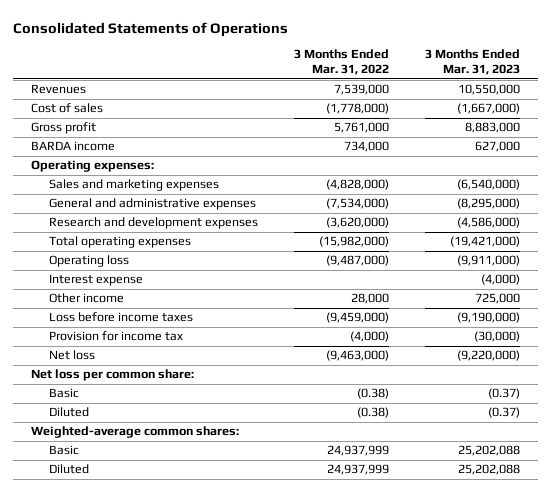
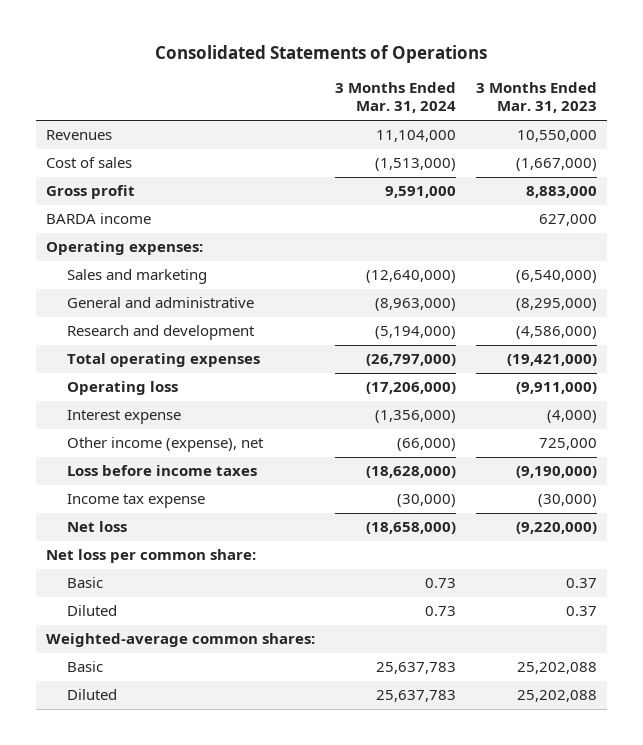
- | 3 Months Ended Mar. 31, 2022 | 3 Months Ended Mar. 31, 2023
+ | 3 Months Ended Mar. 31, 2024 | 3 Months Ended Mar. 31, 2023
- Sales and marketing expenses | (4,828,000) | (6,540,000)
- General and administrative expenses | (7,534,000) | (8,295,000)
- Research and development expenses | (3,620,000) | (4,586,000)
+ Sales and marketing | (12,640,000) | (6,540,000)
+ General and administrative | (8,963,000) | (8,295,000)
+ Research and development | (5,194,000) | (4,586,000)
- Other income | 28,000 | 725,000
+ Other income (expense), net | (66,000) | 725,000
- Provision for income tax | (4,000) | (30,000)
+ Income tax expense | (30,000) | (30,000)
- Basic | (0.38) | (0.37)
- Diluted | (0.38) | (0.37)
+ Basic | 0.73 | 0.37
+ Diluted | 0.73 | 0.37

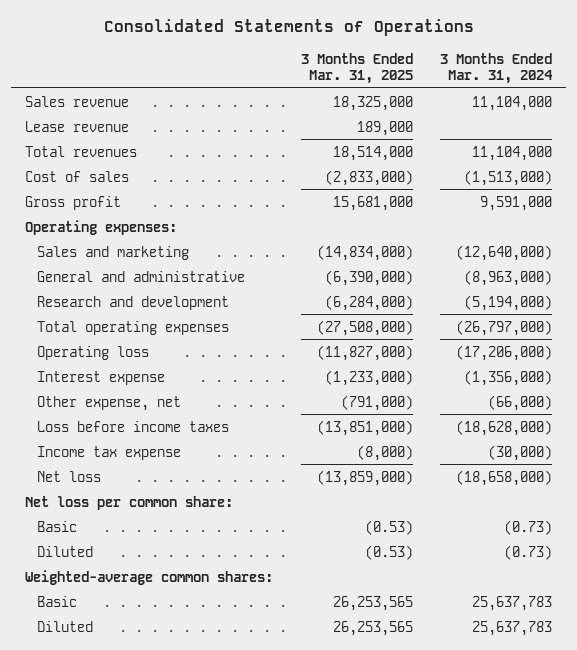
- | 3 Months Ended Mar. 31, 2024 | 3 Months Ended Mar. 31, 2023
+ | 3 Months Ended Mar. 31, 2025 | 3 Months Ended Mar. 31, 2024
- Revenues | 11,104,000 | 10,550,000
+ Sales revenue | 18,325,000 | 11,104,000
+ Lease revenue | 189,000 |
+ Total revenues | 18,514,000 | 11,104,000
- BARDA income | | 627,000
- Other income (expense), net | (66,000) | 725,000
+ Other expense, net | (791,000) | (66,000)
- Basic | 0.73 | 0.37
- Diluted | 0.73 | 0.37
+ Basic | (0.53) | (0.73)
+ Diluted | (0.53) | (0.73)

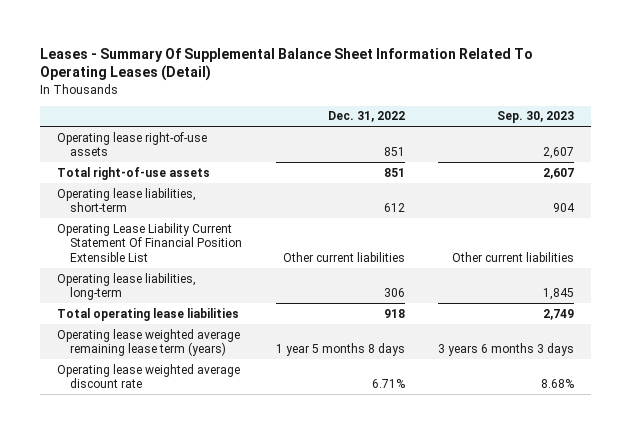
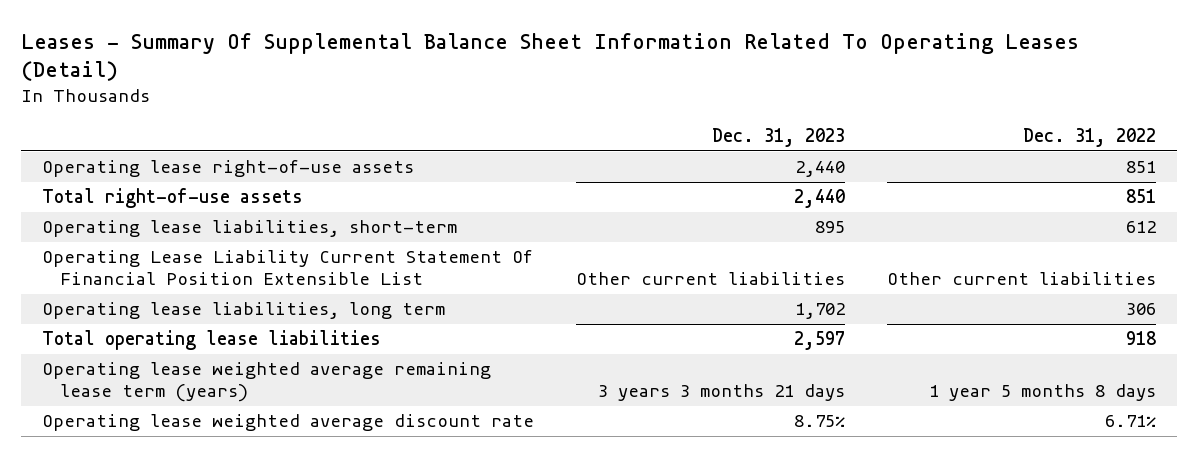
- | Dec. 31, 2022 | Sep. 30, 2023
+ | Dec. 31, 2023 | Dec. 31, 2022
- Operating lease liabilities, long-term | 306 | 1,845
+ Operating lease liabilities, long term | 1,702 | 306

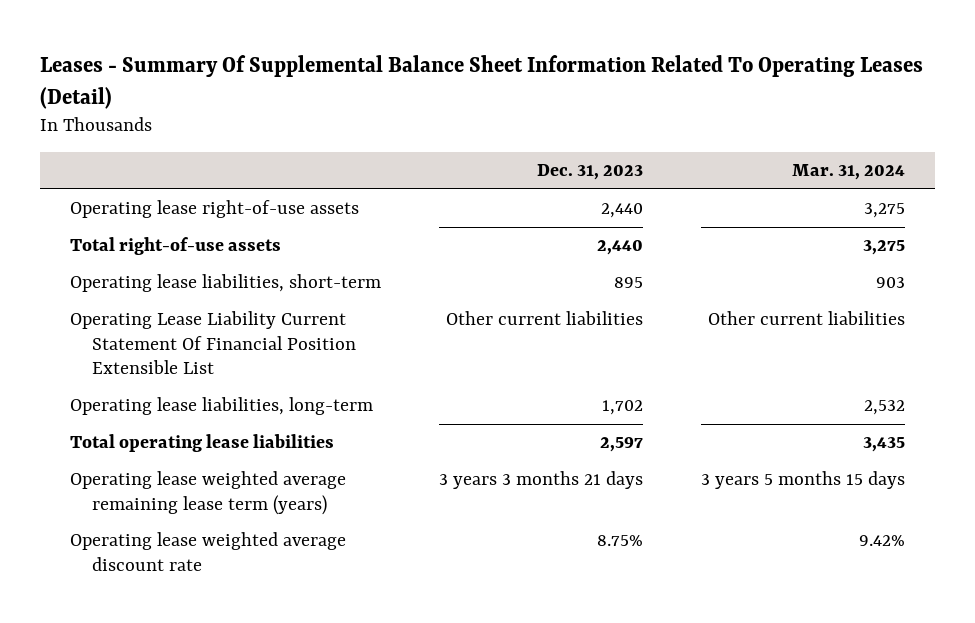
- | Dec. 31, 2023 | Dec. 31, 2022
+ | Dec. 31, 2023 | Mar. 31, 2024
- Operating lease liabilities, long term | 1,702 | 306
+ Operating lease liabilities, long-term | 1,702 | 2,532

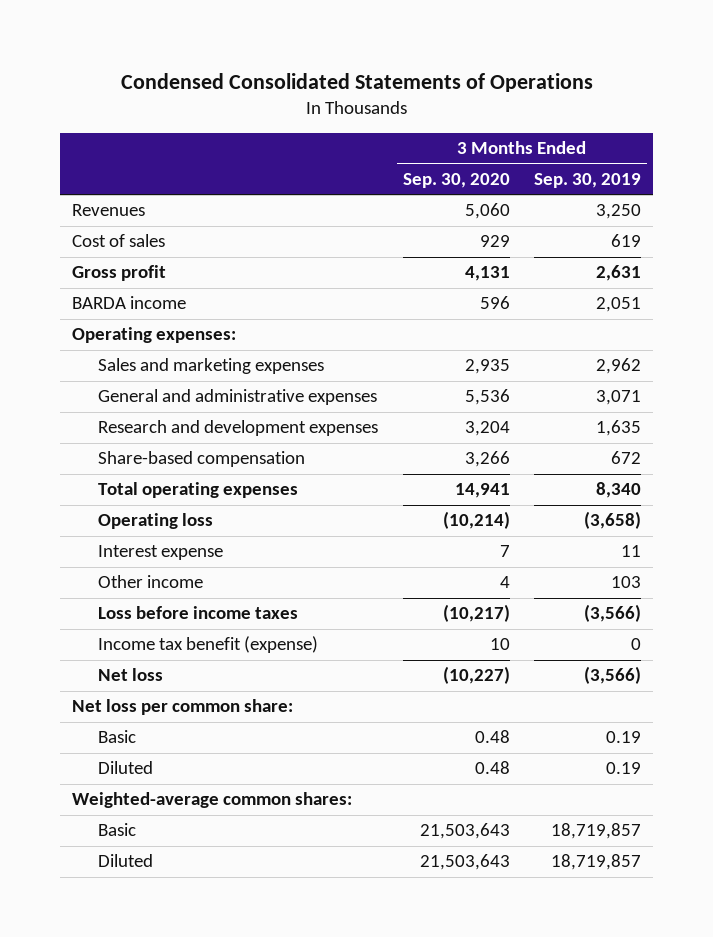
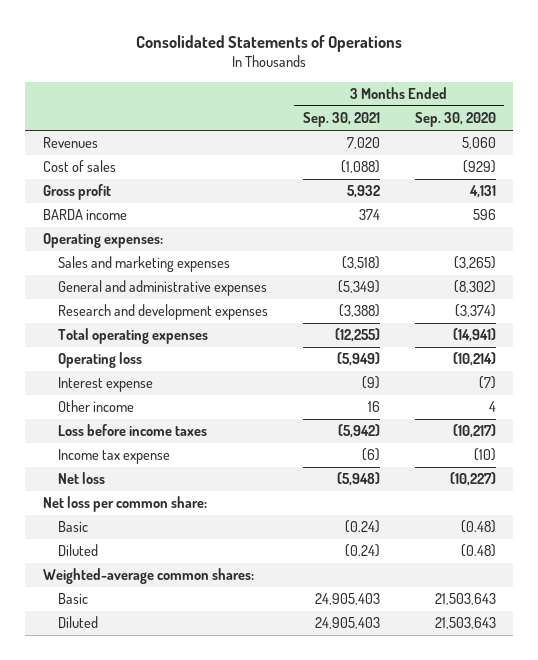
- Condensed Consolidated Statements of Operations
+ Consolidated Statements of Operations
- | 3 Months Ended Sep. 30, 2020 | 3 Months Ended Sep. 30, 2019
+ | 3 Months Ended Sep. 30, 2021 | 3 Months Ended Sep. 30, 2020
- Cost of sales | 929 | 619
+ Cost of sales | (1,088) | (929)
- Sales and marketing expenses | 2,935 | 2,962
- General and administrative expenses | 5,536 | 3,071
- Research and development expenses | 3,204 | 1,635
- Share-based compensation | 3,266 | 672
- Total operating expenses | 14,941 | 8,340
+ Sales and marketing expenses | (3,518) | (3,265)
+ General and administrative expenses | (5,349) | (8,302)
+ Research and development expenses | (3,388) | (3,374)
+ Total operating expenses | (12,255) | (14,941)
- Interest expense | 7 | 11
+ Interest expense | (9) | (7)
- Income tax benefit (expense) | 10 | 0
+ Income tax expense | (6) | (10)
- Basic | 0.48 | 0.19
- Diluted | 0.48 | 0.19
+ Basic | (0.24) | (0.48)
+ Diluted | (0.24) | (0.48)

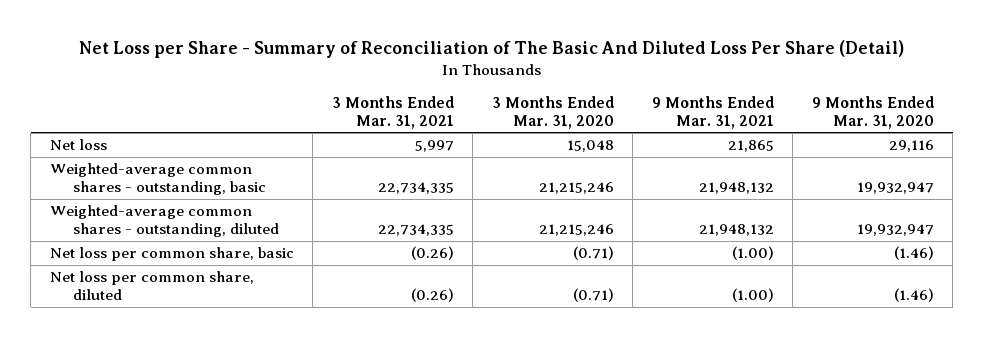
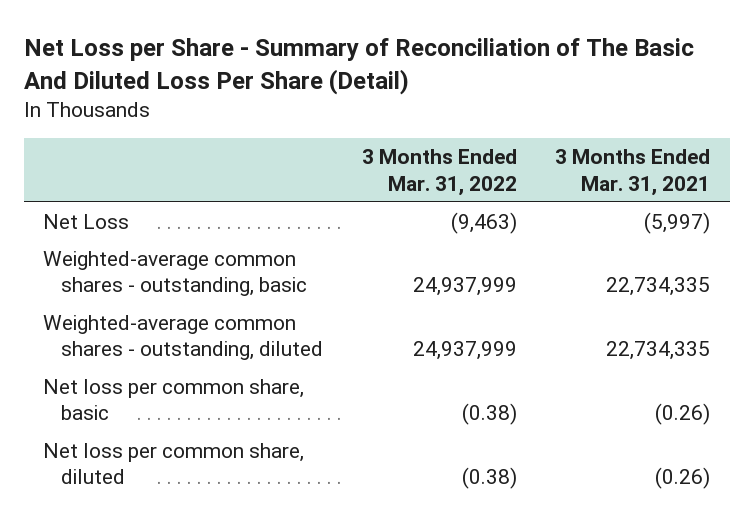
- | 3 Months Ended Mar. 31, 2021 | 3 Months Ended Mar. 31, 2020 | 9 Months Ended Mar. 31, 2021 | 9 Months Ended Mar. 31, 2020
+ | 3 Months Ended Mar. 31, 2022 | 3 Months Ended Mar. 31, 2021
- Net loss | 5,997 | 15,048 | 21,865 | 29,116
+ Net Loss | (9,463) | (5,997)

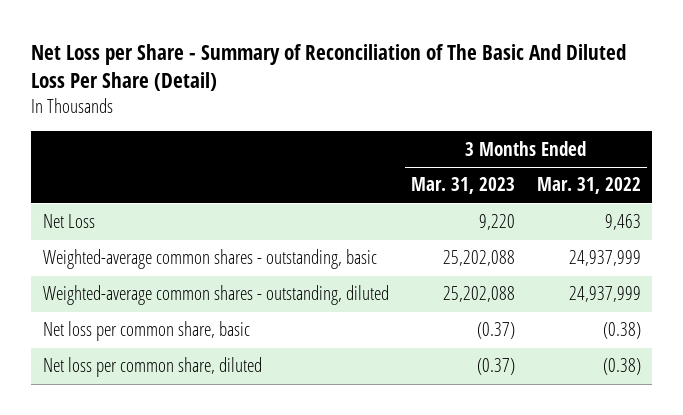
- | 3 Months Ended Mar. 31, 2022 | 3 Months Ended Mar. 31, 2021
+ | 3 Months Ended Mar. 31, 2023 | 3 Months Ended Mar. 31, 2022
- Net Loss | (9,463) | (5,997)
+ Net Loss | 9,220 | 9,463

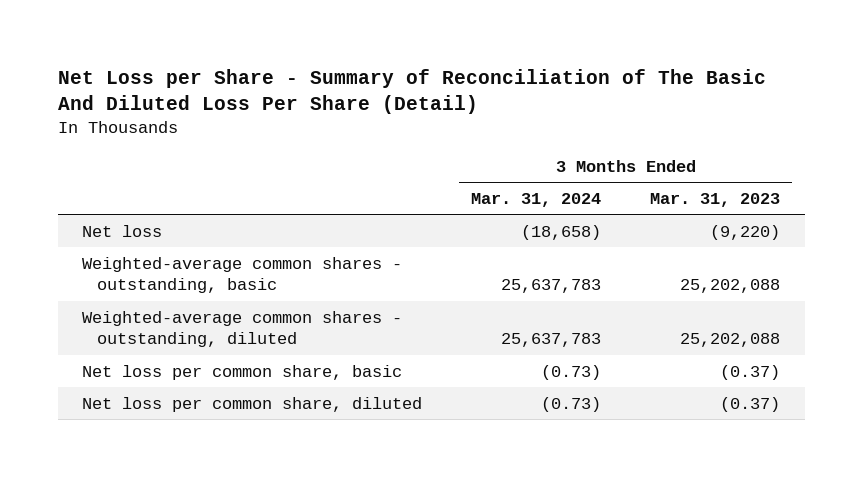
- | 3 Months Ended Mar. 31, 2023 | 3 Months Ended Mar. 31, 2022
+ | 3 Months Ended Mar. 31, 2024 | 3 Months Ended Mar. 31, 2023
- Net Loss | 9,220 | 9,463
+ Net loss | (18,658) | (9,220)

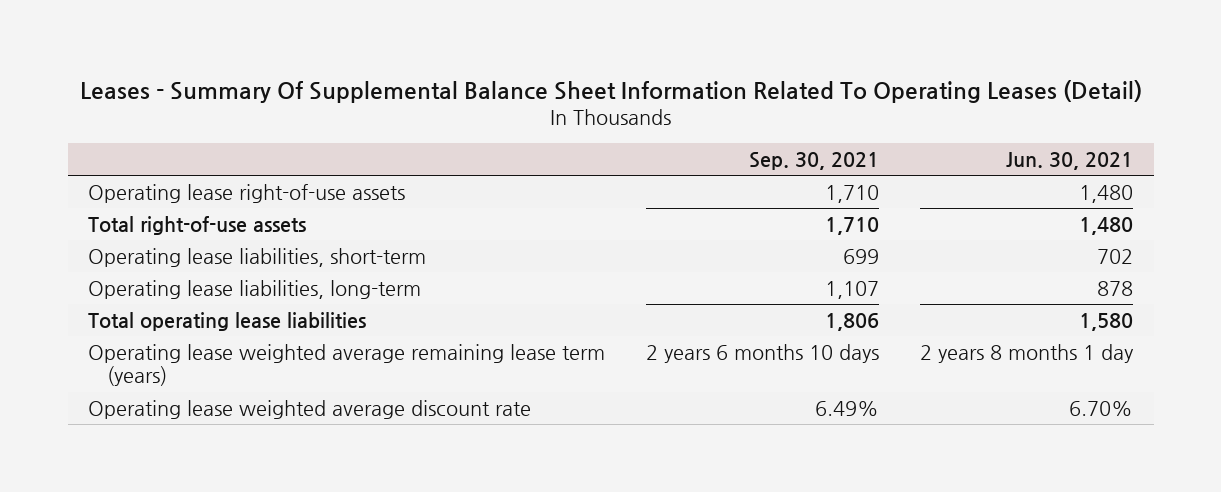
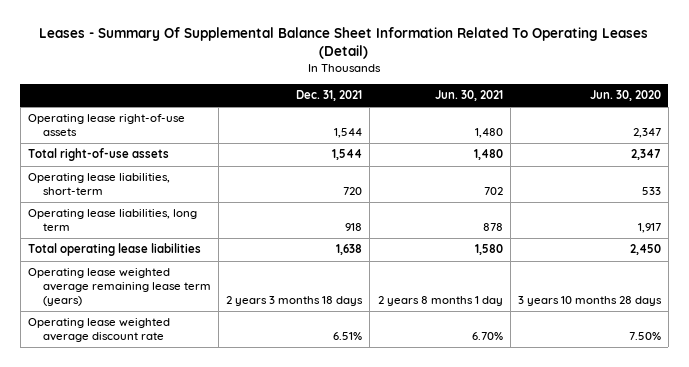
- | Sep. 30, 2021 | Jun. 30, 2021
+ | Dec. 31, 2021 | Jun. 30, 2021 | Jun. 30, 2020
- Operating lease liabilities, long-term | 1,107 | 878
+ Operating lease liabilities, long term | 918 | 878 | 1,917

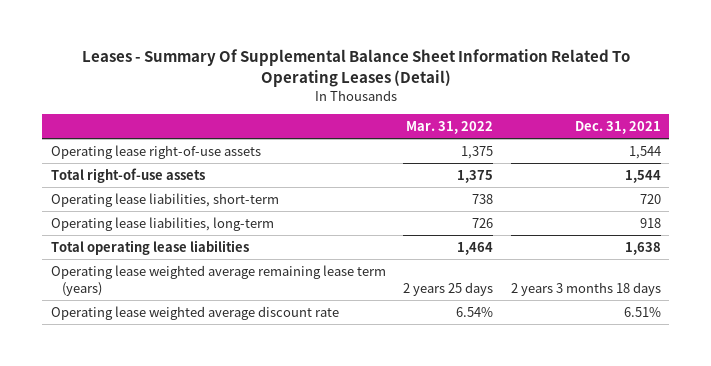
- | Dec. 31, 2021 | Jun. 30, 2021 | Jun. 30, 2020
+ | Mar. 31, 2022 | Dec. 31, 2021
- Operating lease liabilities, long term | 918 | 878 | 1,917
+ Operating lease liabilities, long-term | 726 | 918

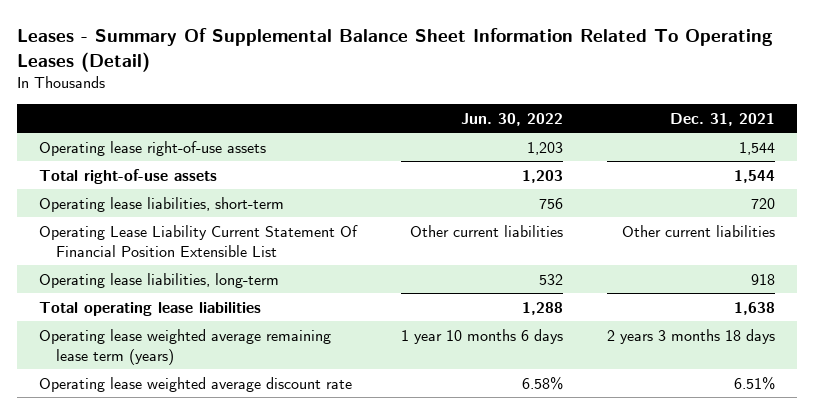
- | Mar. 31, 2022 | Dec. 31, 2021
+ | Jun. 30, 2022 | Dec. 31, 2021
+ Operating Lease Liability Current Statement Of Financial Position Extensible List | Other current liabilities | Other current liabilities

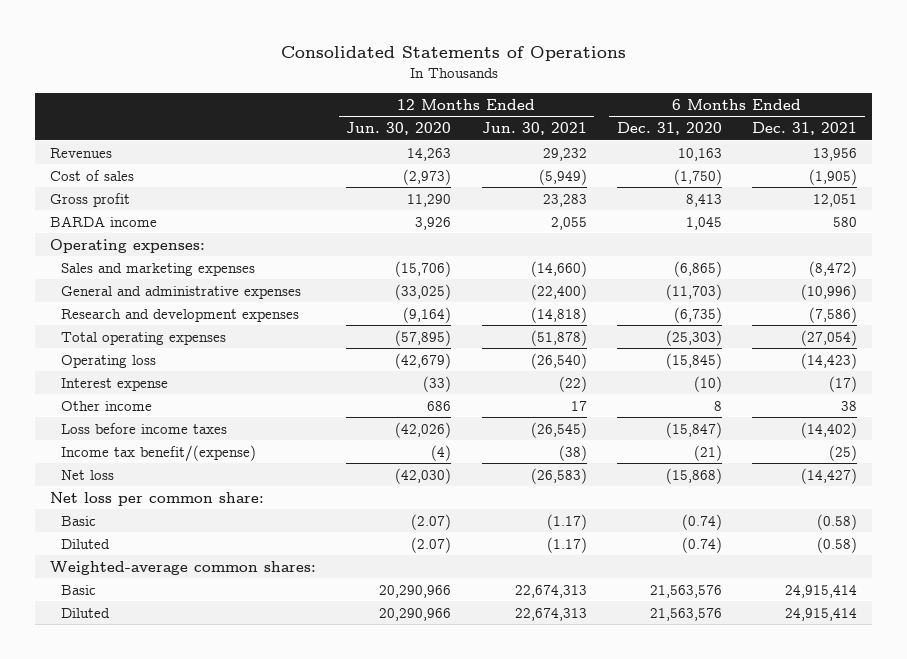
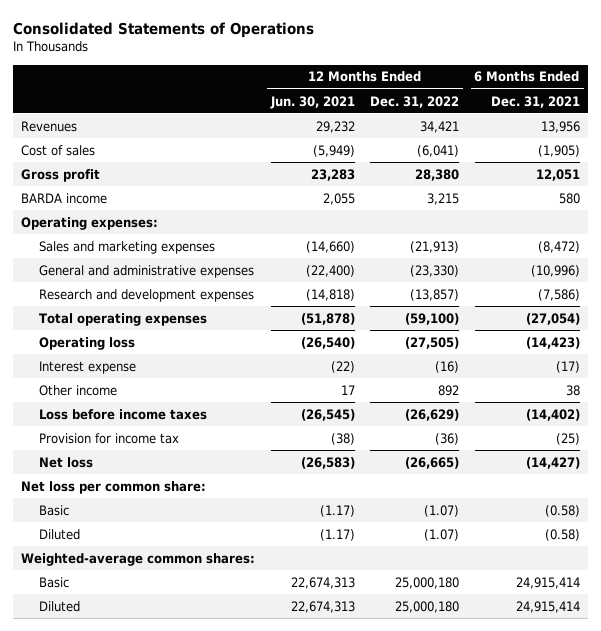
- | 12 Months Ended Jun. 30, 2020 | 12 Months Ended Jun. 30, 2021 | 6 Months Ended Dec. 31, 2020 | 6 Months Ended Dec. 31, 2021
+ | 12 Months Ended Jun. 30, 2021 | 12 Months Ended Dec. 31, 2022 | 6 Months Ended Dec. 31, 2021
- Income tax benefit/(expense) | (4) | (38) | (21) | (25)
+ Provision for income tax | (38) | (36) | (25)

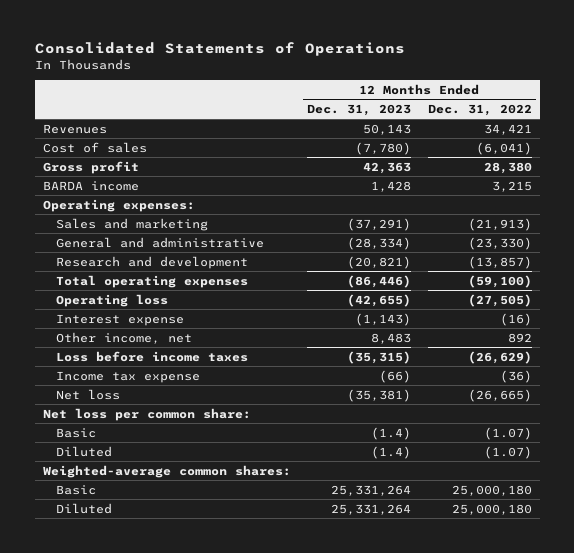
- | 12 Months Ended Jun. 30, 2021 | 12 Months Ended Dec. 31, 2022 | 6 Months Ended Dec. 31, 2021
+ | 12 Months Ended Dec. 31, 2023 | 12 Months Ended Dec. 31, 2022
- Sales and marketing expenses | (14,660) | (21,913) | (8,472)
- General and administrative expenses | (22,400) | (23,330) | (10,996)
- Research and development expenses | (14,818) | (13,857) | (7,586)
+ Sales and marketing | (37,291) | (21,913)
+ General and administrative | (28,334) | (23,330)
+ Research and development | (20,821) | (13,857)
- Other income | 17 | 892 | 38
+ Other income, net | 8,483 | 892
- Provision for income tax | (38) | (36) | (25)
+ Income tax expense | (66) | (36)

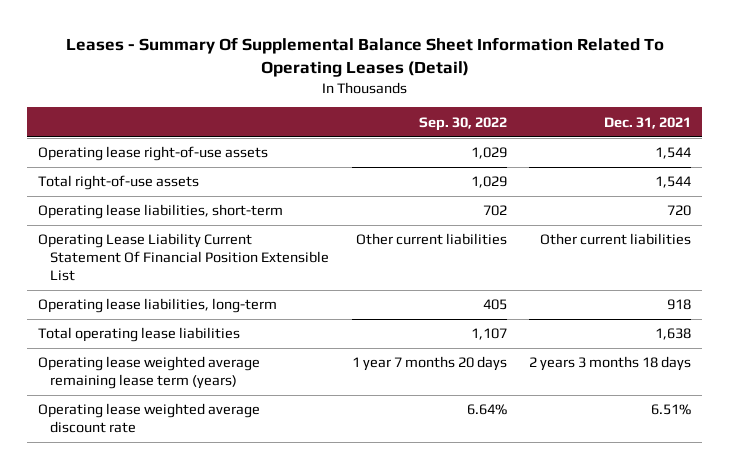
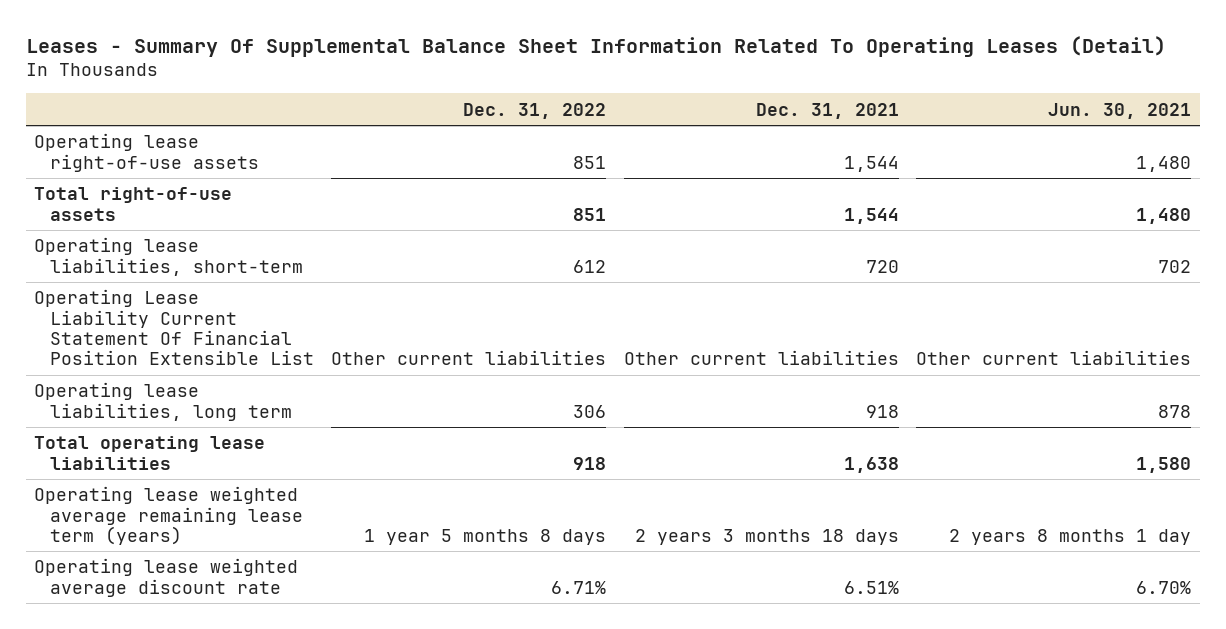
- | Sep. 30, 2022 | Dec. 31, 2021
+ | Dec. 31, 2022 | Dec. 31, 2021 | Jun. 30, 2021
- Operating lease liabilities, long-term | 405 | 918
+ Operating lease liabilities, long term | 306 | 918 | 878

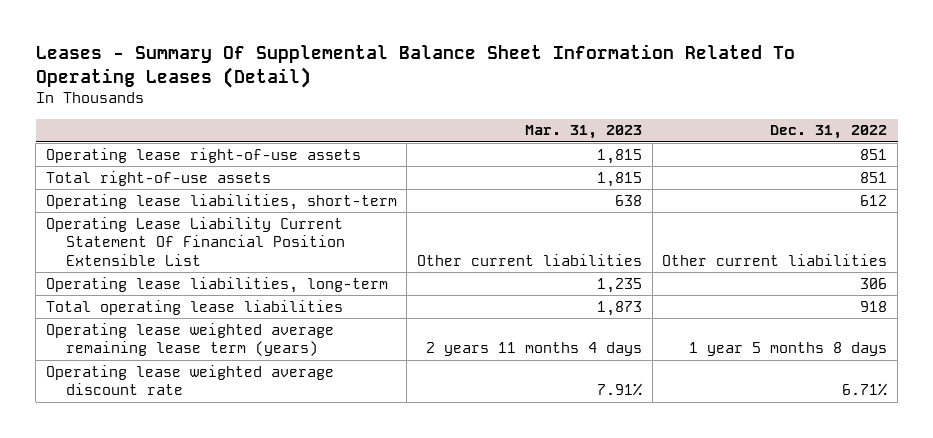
- | Dec. 31, 2022 | Dec. 31, 2021 | Jun. 30, 2021
+ | Mar. 31, 2023 | Dec. 31, 2022
- Operating lease liabilities, long term | 306 | 918 | 878
+ Operating lease liabilities, long-term | 1,235 | 306

